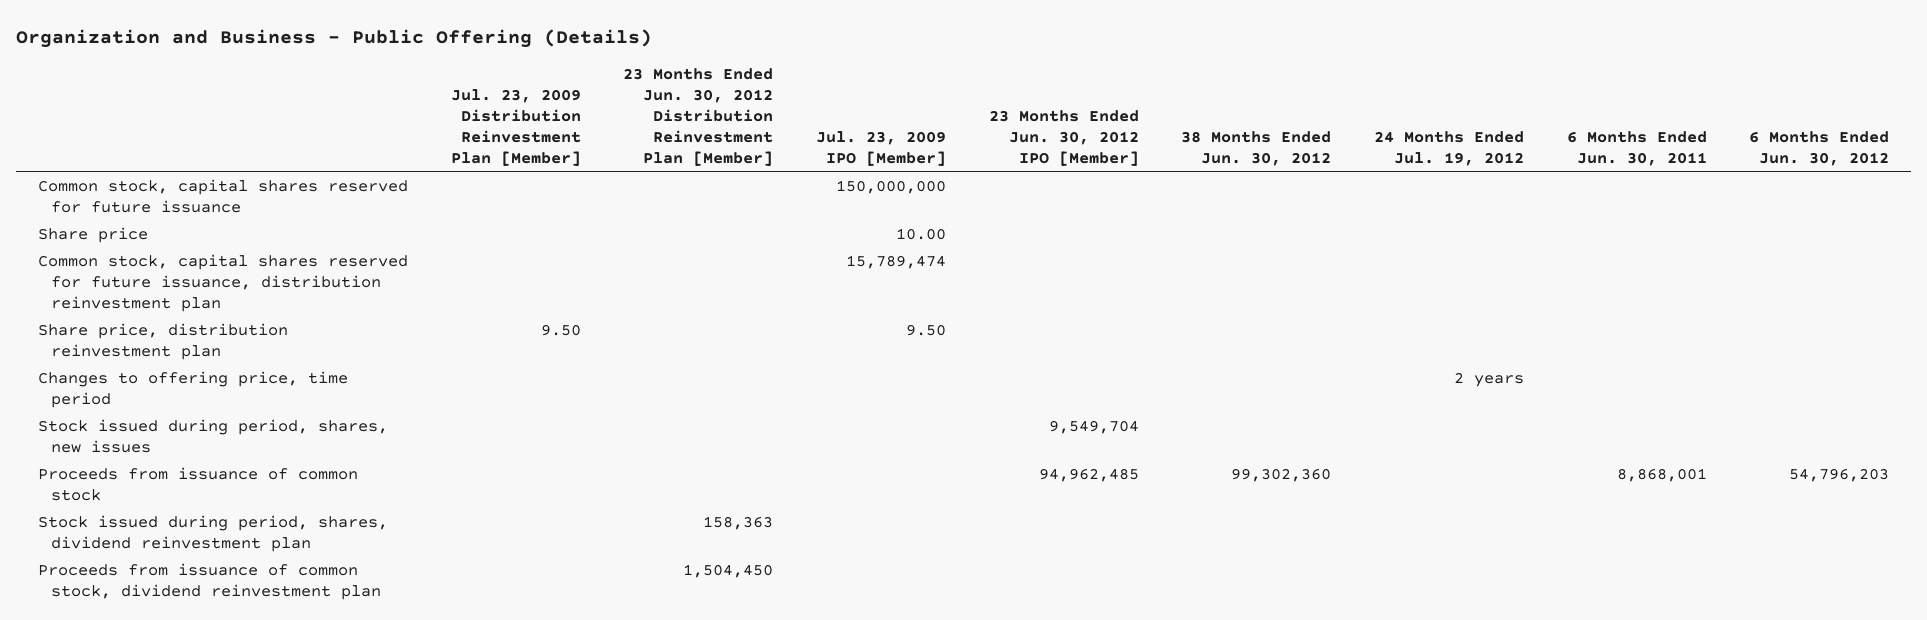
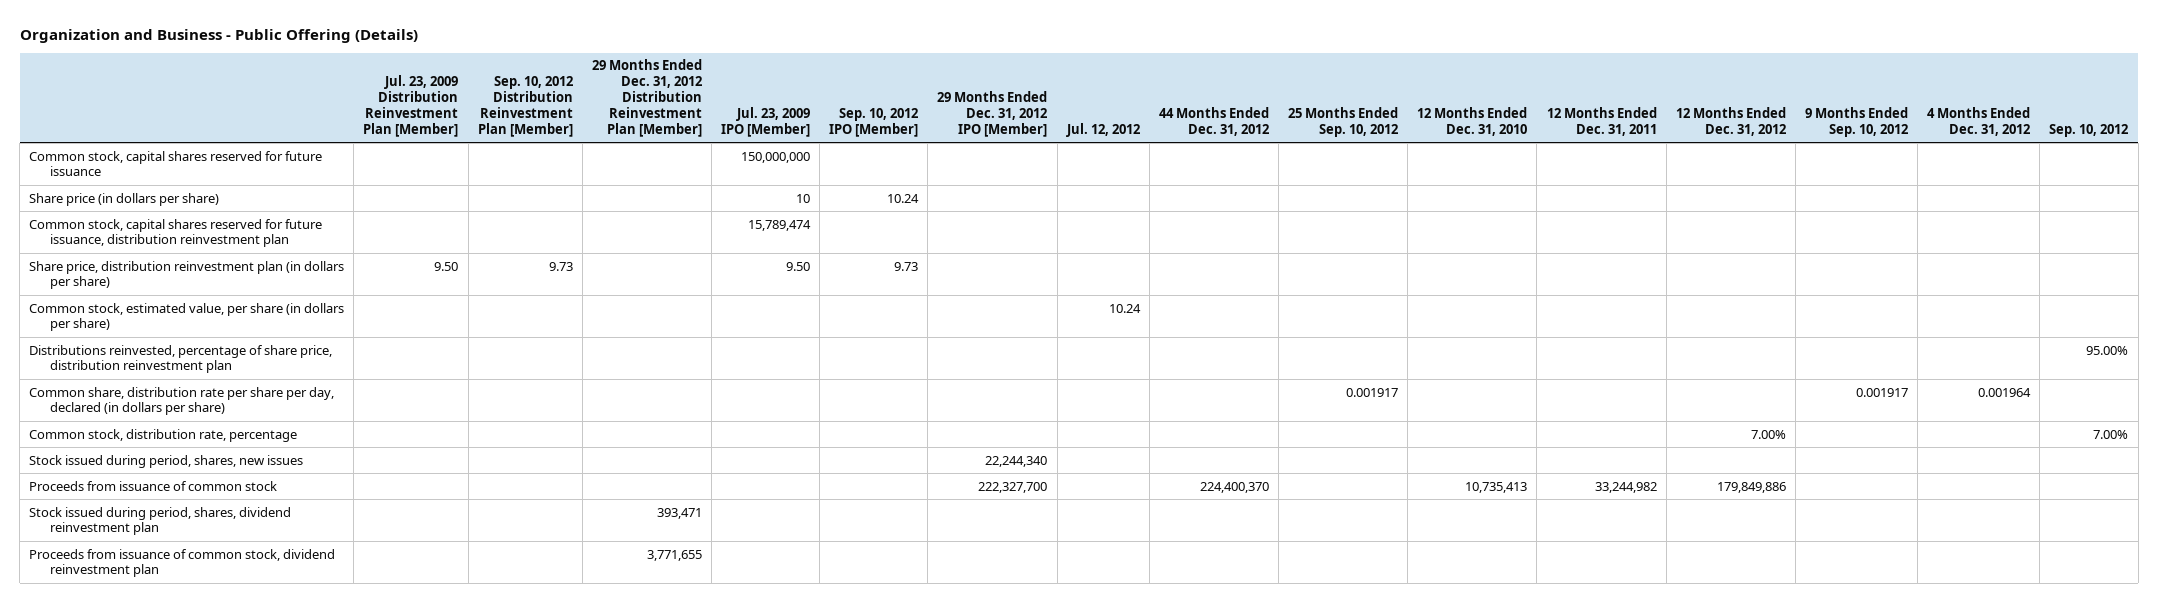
- | Jul. 23, 2009 Distribution Reinvestment Plan [Member] | 23 Months Ended Jun. 30, 2012 Distribution Reinvestment Plan [Member] | Jul. 23, 2009 IPO [Member] | 23 Months Ended Jun. 30, 2012 IPO [Member] | 38 Months Ended Jun. 30, 2012 | 24 Months Ended Jul. 19, 2012 | 6 Months Ended Jun. 30, 2011 | 6 Months Ended Jun. 30, 2012
+ | Jul. 23, 2009 Distribution Reinvestment Plan [Member] | Sep. 10, 2012 Distribution Reinvestment Plan [Member] | 29 Months Ended Dec. 31, 2012 Distribution Reinvestment Plan [Member] | Jul. 23, 2009 IPO [Member] | Sep. 10, 2012 IPO [Member] | 29 Months Ended Dec. 31, 2012 IPO [Member] | Jul. 12, 2012 | 44 Months Ended Dec. 31, 2012 | 25 Months Ended Sep. 10, 2012 | 12 Months Ended Dec. 31, 2010 | 12 Months Ended Dec. 31, 2011 | 12 Months Ended Dec. 31, 2012 | 9 Months Ended Sep. 10, 2012 | 4 Months Ended Dec. 31, 2012 | Sep. 10, 2012
- Share price | | | 10.00 | | | | |
+ Share price (in dollars per share) | | | | 10 | 10.24 | | | | | | | | | |
- Share price, distribution reinvestment plan | 9.50 | | 9.50 | | | | |
- Changes to offering price, time period | | | | | | 2 years | |
+ Share price, distribution reinvestment plan (in dollars per share) | 9.50 | 9.73 | | 9.50 | 9.73 | | | | | | | | | |
+ Common stock, estimated value, per share (in dollars per share) | | | | | | | 10.24 | | | | | | | |
+ Distributions reinvested, percentage of share price, distribution reinvestment plan | | | | | | | | | | | | | | | 95.00%
+ Common share, distribution rate per share per day, declared (in dollars per share) | | | | | | | | | 0.001917 | | | | 0.001917 | 0.001964 |
+ Common stock, distribution rate, percentage | | | | | | | | | | | | 7.00% | | | 7.00%

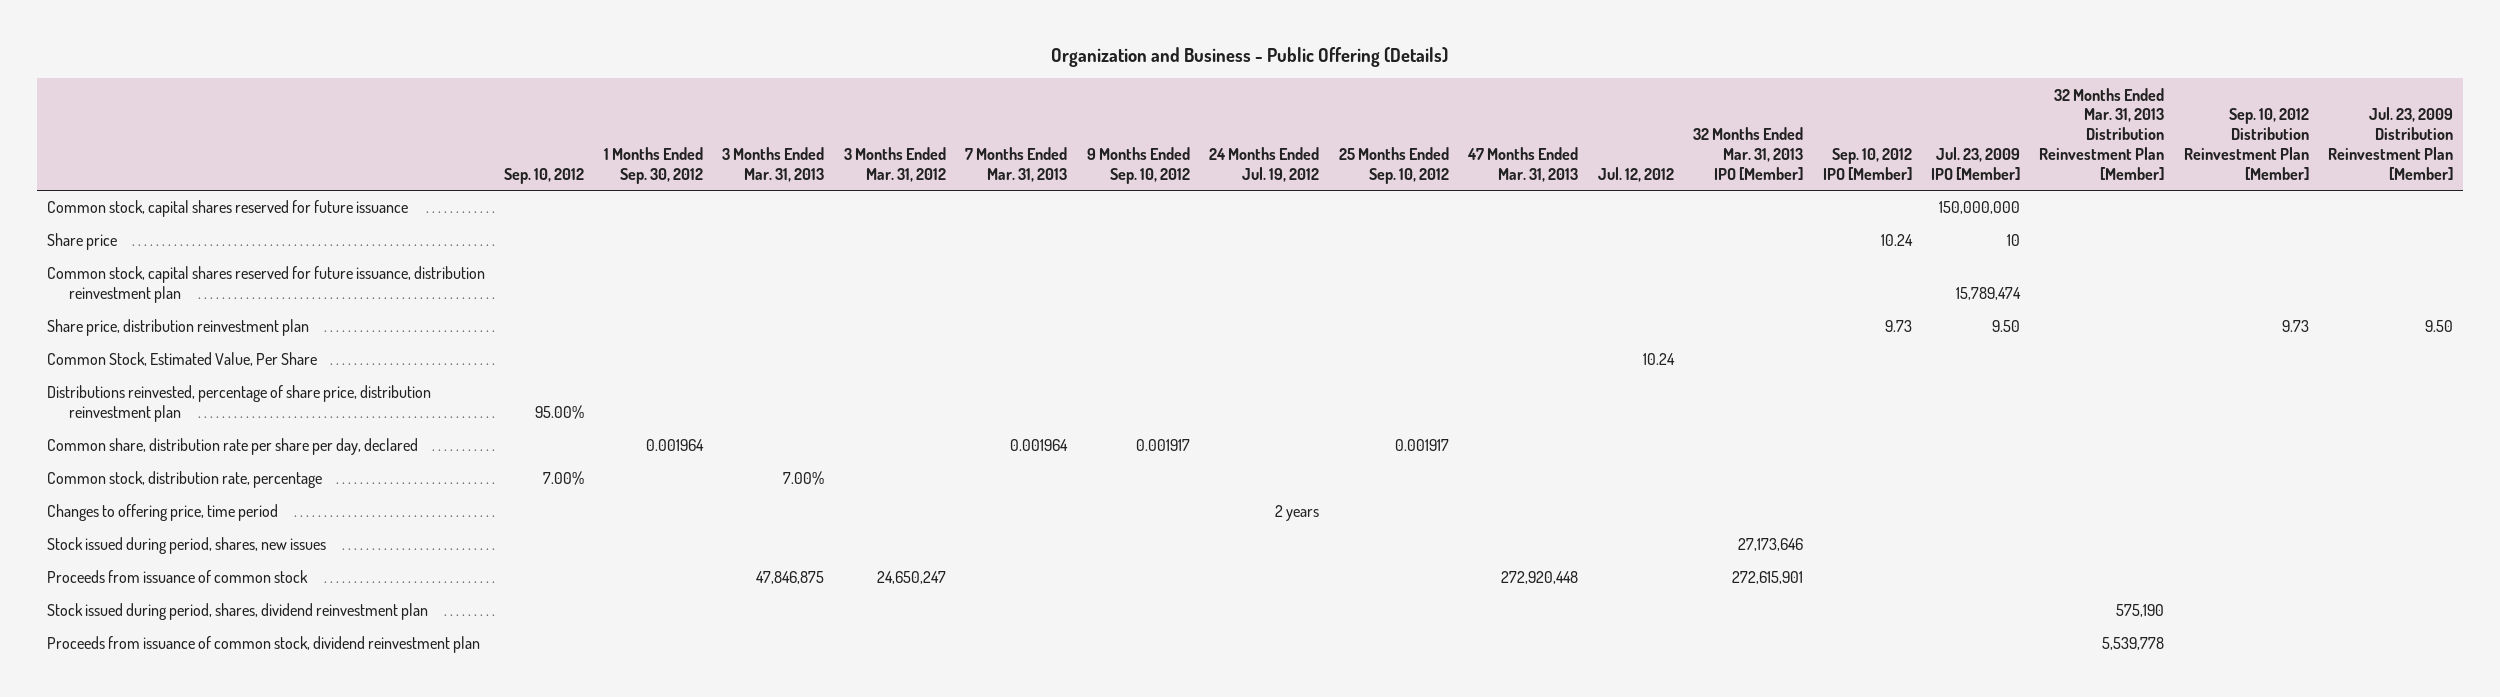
- | Jul. 23, 2009 Distribution Reinvestment Plan [Member] | Sep. 10, 2012 Distribution Reinvestment Plan [Member] | 29 Months Ended Dec. 31, 2012 Distribution Reinvestment Plan [Member] | Jul. 23, 2009 IPO [Member] | Sep. 10, 2012 IPO [Member] | 29 Months Ended Dec. 31, 2012 IPO [Member] | Jul. 12, 2012 | 44 Months Ended Dec. 31, 2012 | 25 Months Ended Sep. 10, 2012 | 12 Months Ended Dec. 31, 2010 | 12 Months Ended Dec. 31, 2011 | 12 Months Ended Dec. 31, 2012 | 9 Months Ended Sep. 10, 2012 | 4 Months Ended Dec. 31, 2012 | Sep. 10, 2012
+ | Sep. 10, 2012 | 1 Months Ended Sep. 30, 2012 | 3 Months Ended Mar. 31, 2013 | 3 Months Ended Mar. 31, 2012 | 7 Months Ended Mar. 31, 2013 | 9 Months Ended Sep. 10, 2012 | 24 Months Ended Jul. 19, 2012 | 25 Months Ended Sep. 10, 2012 | 47 Months Ended Mar. 31, 2013 | Jul. 12, 2012 | 32 Months Ended Mar. 31, 2013 IPO [Member] | Sep. 10, 2012 IPO [Member] | Jul. 23, 2009 IPO [Member] | 32 Months Ended Mar. 31, 2013 Distribution Reinvestment Plan [Member] | Sep. 10, 2012 Distribution Reinvestment Plan [Member] | Jul. 23, 2009 Distribution Reinvestment Plan [Member]
- Share price (in dollars per share) | | | | 10 | 10.24 | | | | | | | | | |
+ Share price | | | | | | | | | | | | 10.24 | 10 | | |
- Share price, distribution reinvestment plan (in dollars per share) | 9.50 | 9.73 | | 9.50 | 9.73 | | | | | | | | | |
- Common stock, estimated value, per share (in dollars per share) | | | | | | | 10.24 | | | | | | | |
+ Share price, distribution reinvestment plan | | | | | | | | | | | | 9.73 | 9.50 | | 9.73 | 9.50
+ Common Stock, Estimated Value, Per Share | | | | | | | | | | 10.24 | | | | | |
- Common share, distribution rate per share per day, declared (in dollars per share) | | | | | | | | | 0.001917 | | | | 0.001917 | 0.001964 |
+ Common share, distribution rate per share per day, declared | | 0.001964 | | | 0.001964 | 0.001917 | | 0.001917 | | | | | | | |
+ Changes to offering price, time period | | | | | | | 2 years | | | | | | | | |

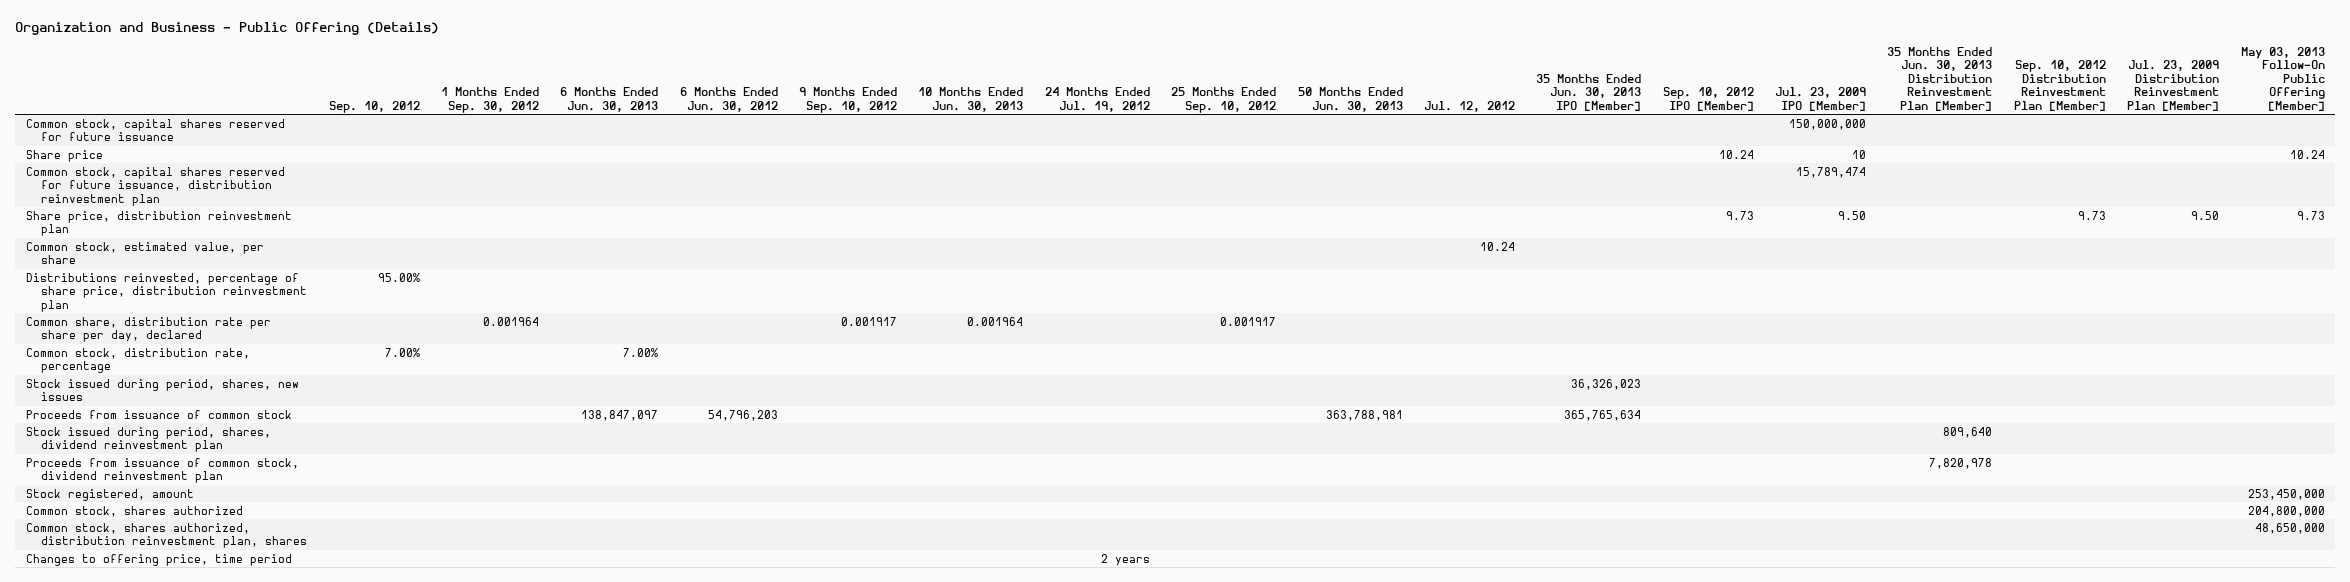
- | Sep. 10, 2012 | 1 Months Ended Sep. 30, 2012 | 3 Months Ended Mar. 31, 2013 | 3 Months Ended Mar. 31, 2012 | 7 Months Ended Mar. 31, 2013 | 9 Months Ended Sep. 10, 2012 | 24 Months Ended Jul. 19, 2012 | 25 Months Ended Sep. 10, 2012 | 47 Months Ended Mar. 31, 2013 | Jul. 12, 2012 | 32 Months Ended Mar. 31, 2013 IPO [Member] | Sep. 10, 2012 IPO [Member] | Jul. 23, 2009 IPO [Member] | 32 Months Ended Mar. 31, 2013 Distribution Reinvestment Plan [Member] | Sep. 10, 2012 Distribution Reinvestment Plan [Member] | Jul. 23, 2009 Distribution Reinvestment Plan [Member]
+ | Sep. 10, 2012 | 1 Months Ended Sep. 30, 2012 | 6 Months Ended Jun. 30, 2013 | 6 Months Ended Jun. 30, 2012 | 9 Months Ended Sep. 10, 2012 | 10 Months Ended Jun. 30, 2013 | 24 Months Ended Jul. 19, 2012 | 25 Months Ended Sep. 10, 2012 | 50 Months Ended Jun. 30, 2013 | Jul. 12, 2012 | 35 Months Ended Jun. 30, 2013 IPO [Member] | Sep. 10, 2012 IPO [Member] | Jul. 23, 2009 IPO [Member] | 35 Months Ended Jun. 30, 2013 Distribution Reinvestment Plan [Member] | Sep. 10, 2012 Distribution Reinvestment Plan [Member] | Jul. 23, 2009 Distribution Reinvestment Plan [Member] | May 03, 2013 Follow-On Public Offering [Member]
- Common Stock, Estimated Value, Per Share | | | | | | | | | | 10.24 | | | | | |
+ Common stock, estimated value, per share | | | | | | | | | | 10.24 | | | | | | |
+ Stock registered, amount | | | | | | | | | | | | | | | | | 253,450,000
+ Common stock, shares authorized | | | | | | | | | | | | | | | | | 204,800,000
+ Common stock, shares authorized, distribution reinvestment plan, shares | | | | | | | | | | | | | | | | | 48,650,000
moved down: Changes to offering price, time period | | | | | | | 2 years | | | | | | | | | |

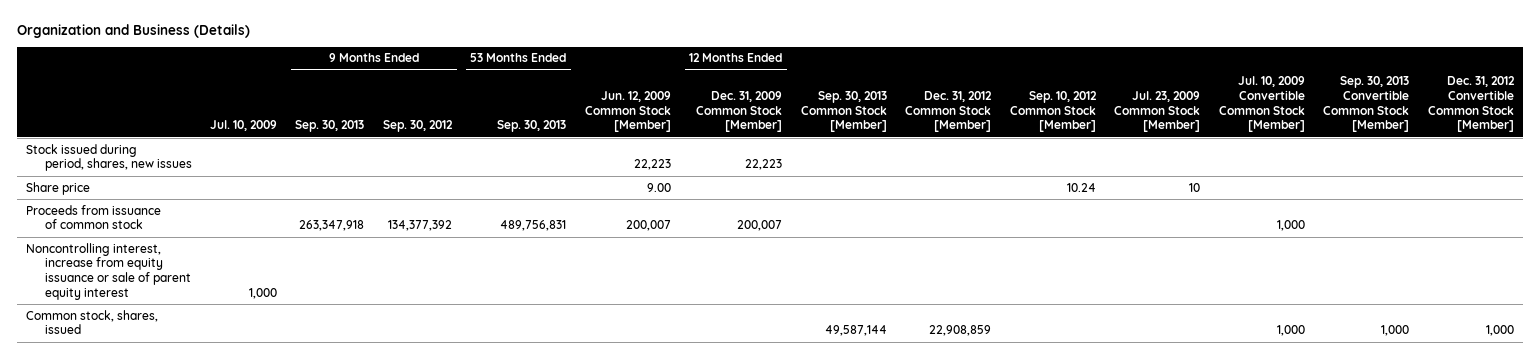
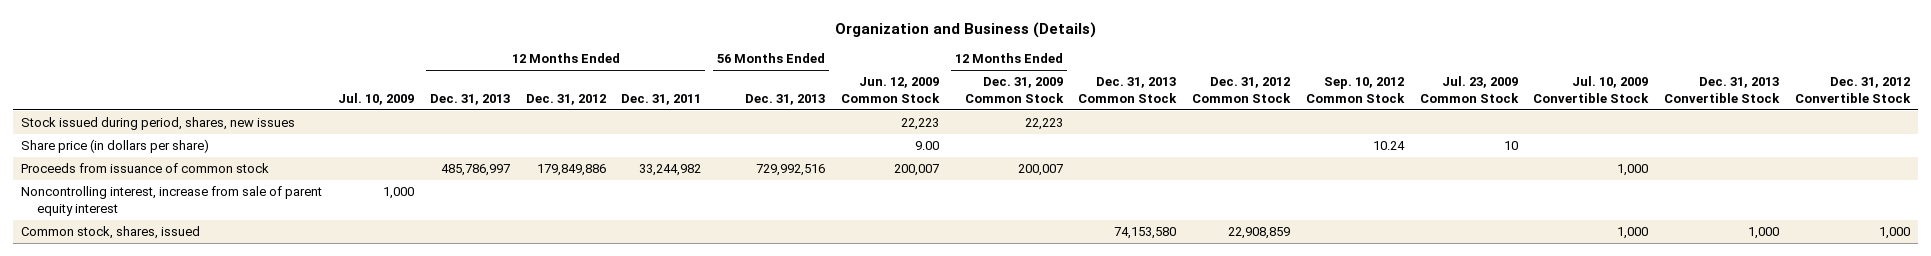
- | Jul. 10, 2009 | 9 Months Ended Sep. 30, 2013 | 9 Months Ended Sep. 30, 2012 | 53 Months Ended Sep. 30, 2013 | Jun. 12, 2009 Common Stock [Member] | 12 Months Ended Dec. 31, 2009 Common Stock [Member] | Sep. 30, 2013 Common Stock [Member] | Dec. 31, 2012 Common Stock [Member] | Sep. 10, 2012 Common Stock [Member] | Jul. 23, 2009 Common Stock [Member] | Jul. 10, 2009 Convertible Common Stock [Member] | Sep. 30, 2013 Convertible Common Stock [Member] | Dec. 31, 2012 Convertible Common Stock [Member]
+ | Jul. 10, 2009 | 12 Months Ended Dec. 31, 2013 | 12 Months Ended Dec. 31, 2012 | 12 Months Ended Dec. 31, 2011 | 56 Months Ended Dec. 31, 2013 | Jun. 12, 2009 Common Stock | 12 Months Ended Dec. 31, 2009 Common Stock | Dec. 31, 2013 Common Stock | Dec. 31, 2012 Common Stock | Sep. 10, 2012 Common Stock | Jul. 23, 2009 Common Stock | Jul. 10, 2009 Convertible Stock | Dec. 31, 2013 Convertible Stock | Dec. 31, 2012 Convertible Stock
- Share price | | | | | 9.00 | | | | 10.24 | 10 | | |
+ Share price (in dollars per share) | | | | | | 9.00 | | | | 10.24 | 10 | | |
- Noncontrolling interest, increase from equity issuance or sale of parent equity interest | 1,000 | | | | | | | | | | | |
+ Noncontrolling interest, increase from sale of parent equity interest | 1,000 | | | | | | | | | | | | |

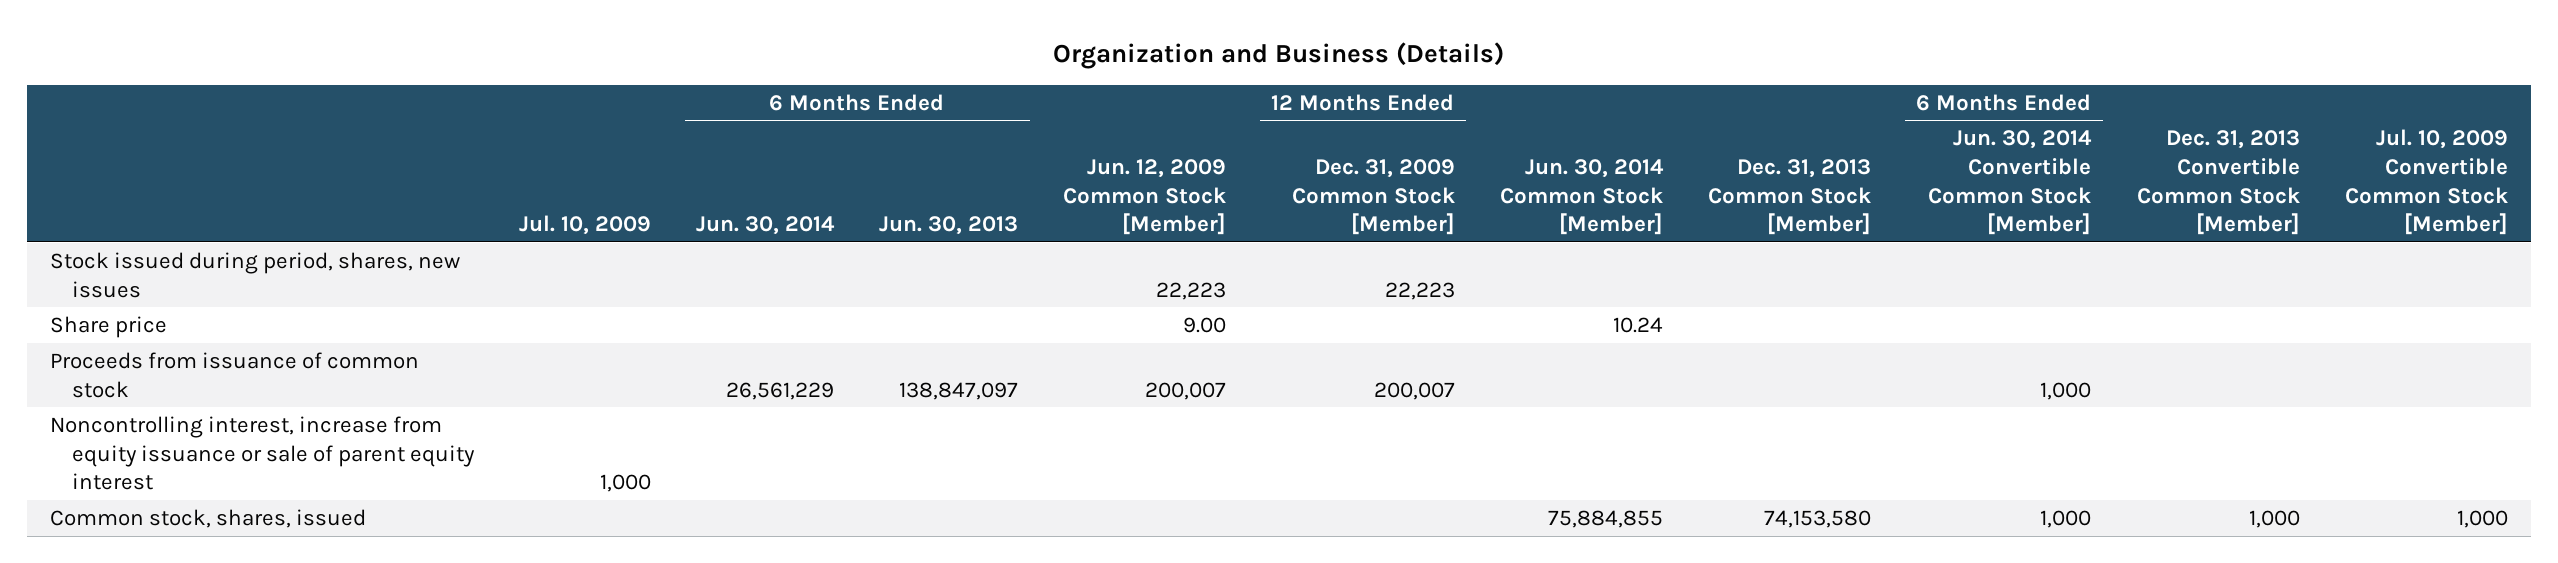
- | Jul. 10, 2009 | 12 Months Ended Dec. 31, 2013 | 12 Months Ended Dec. 31, 2012 | 12 Months Ended Dec. 31, 2011 | 56 Months Ended Dec. 31, 2013 | Jun. 12, 2009 Common Stock | 12 Months Ended Dec. 31, 2009 Common Stock | Dec. 31, 2013 Common Stock | Dec. 31, 2012 Common Stock | Sep. 10, 2012 Common Stock | Jul. 23, 2009 Common Stock | Jul. 10, 2009 Convertible Stock | Dec. 31, 2013 Convertible Stock | Dec. 31, 2012 Convertible Stock
+ | Jul. 10, 2009 | 6 Months Ended Jun. 30, 2014 | 6 Months Ended Jun. 30, 2013 | Jun. 12, 2009 Common Stock [Member] | 12 Months Ended Dec. 31, 2009 Common Stock [Member] | Jun. 30, 2014 Common Stock [Member] | Dec. 31, 2013 Common Stock [Member] | 6 Months Ended Jun. 30, 2014 Convertible Common Stock [Member] | Dec. 31, 2013 Convertible Common Stock [Member] | Jul. 10, 2009 Convertible Common Stock [Member]
- Share price (in dollars per share) | | | | | | 9.00 | | | | 10.24 | 10 | | |
+ Share price | | | | 9.00 | | 10.24 | | | |
- Noncontrolling interest, increase from sale of parent equity interest | 1,000 | | | | | | | | | | | | |
+ Noncontrolling interest, increase from equity issuance or sale of parent equity interest | 1,000 | | | | | | | | |

